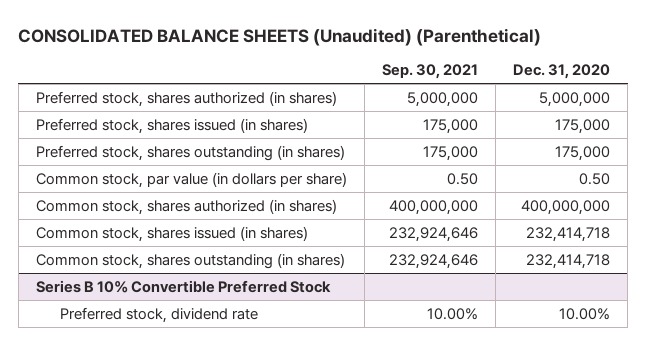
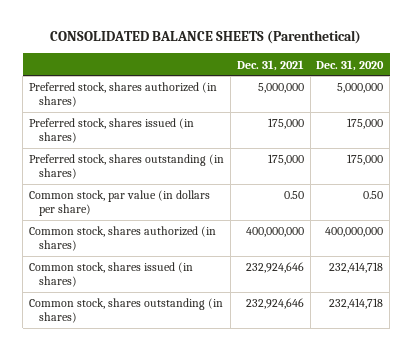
- CONSOLIDATED BALANCE SHEETS (Unaudited) (Parenthetical)
+ CONSOLIDATED BALANCE SHEETS (Parenthetical)
- | Sep. 30, 2021 | Dec. 31, 2020
+ | Dec. 31, 2021 | Dec. 31, 2020
- Series B 10% Convertible Preferred Stock
- Preferred stock, dividend rate | 10.00% | 10.00%

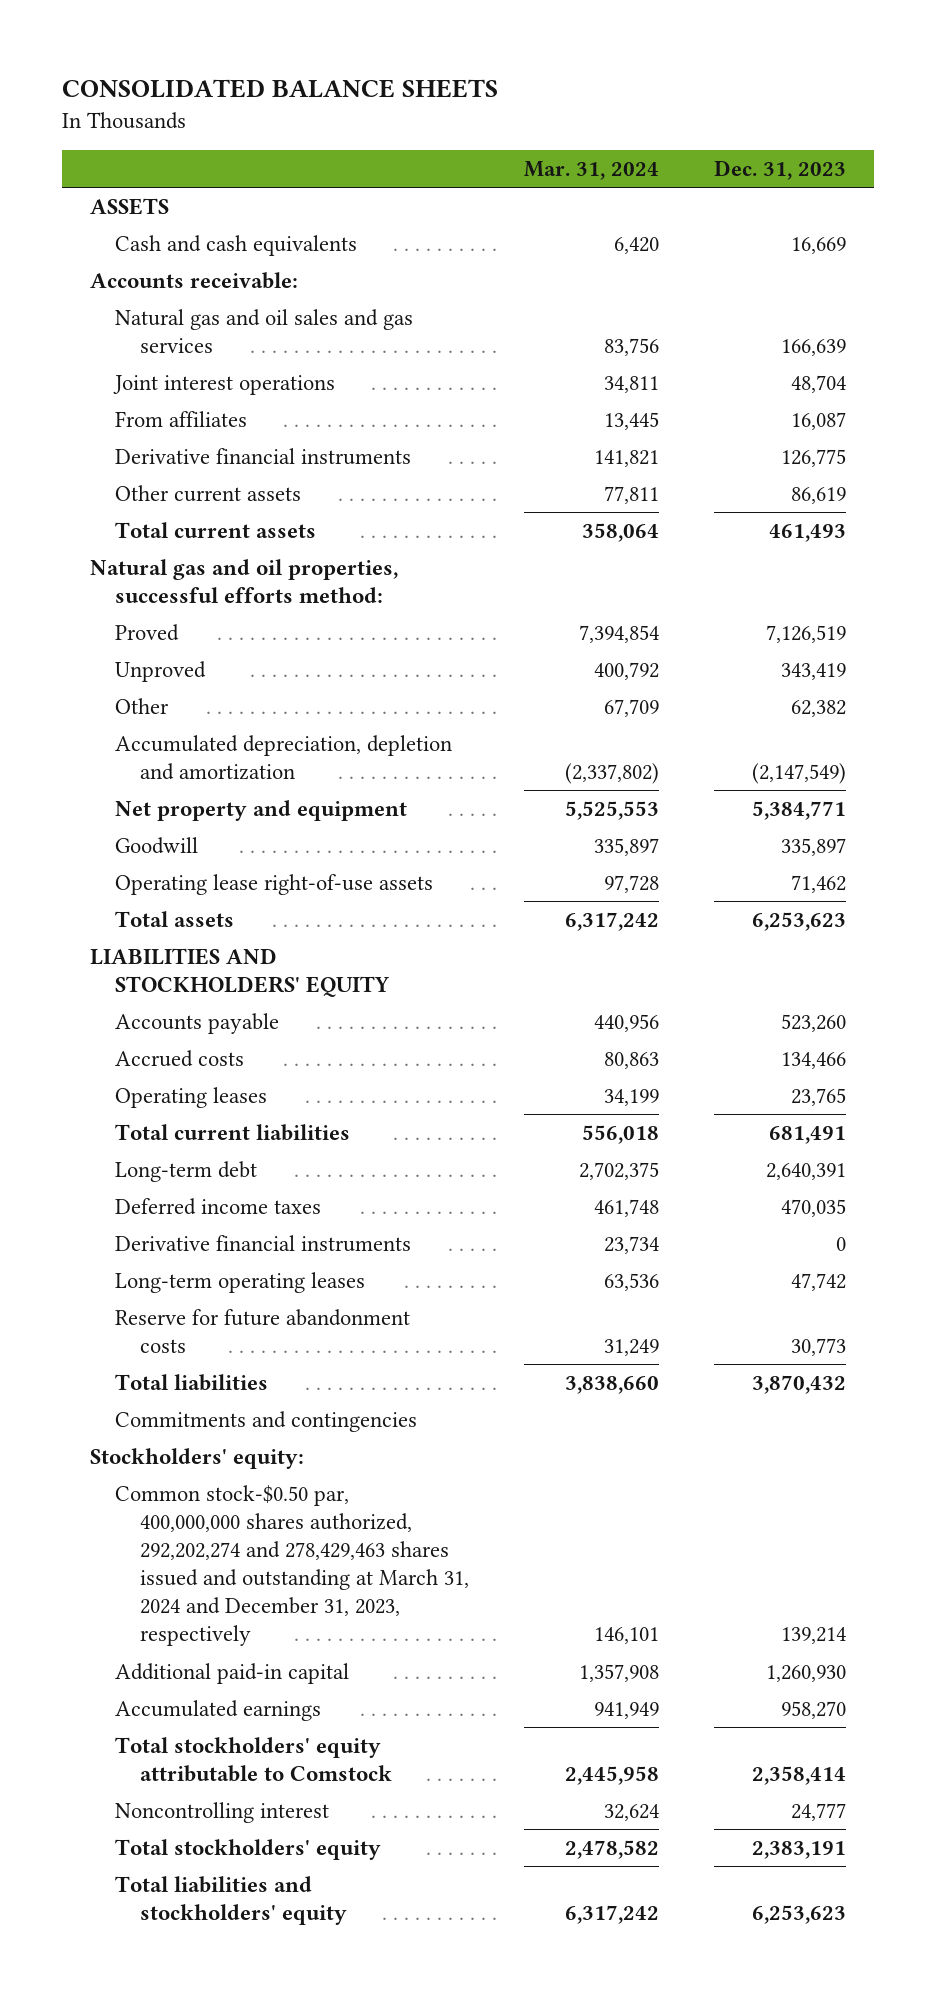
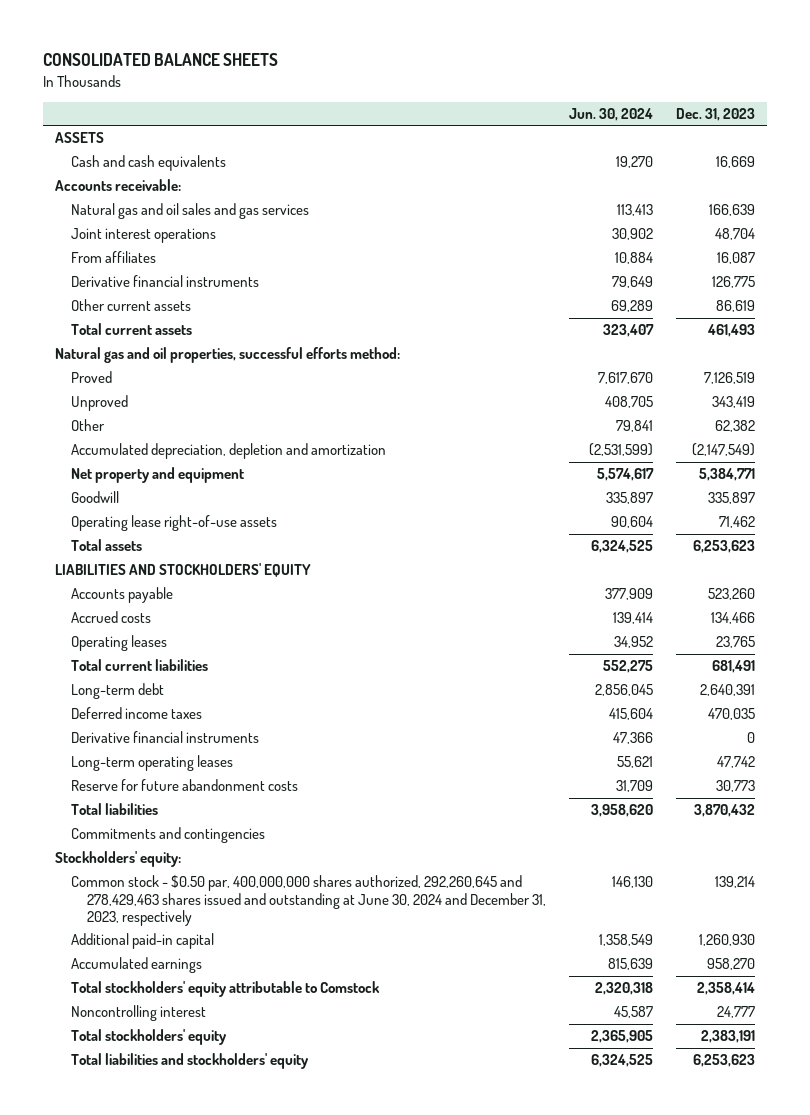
- | Mar. 31, 2024 | Dec. 31, 2023
+ | Jun. 30, 2024 | Dec. 31, 2023
- Common stock-$0.50 par, 400,000,000 shares authorized, 292,202,274 and 278,429,463 shares issued and outstanding at March 31, 2024 and December 31, 2023, respectively | 146,101 | 139,214
+ Common stock - $0.50 par, 400,000,000 shares authorized, 292,260,645 and 278,429,463 shares issued and outstanding at June 30, 2024 and December 31, 2023, respectively | 146,130 | 139,214

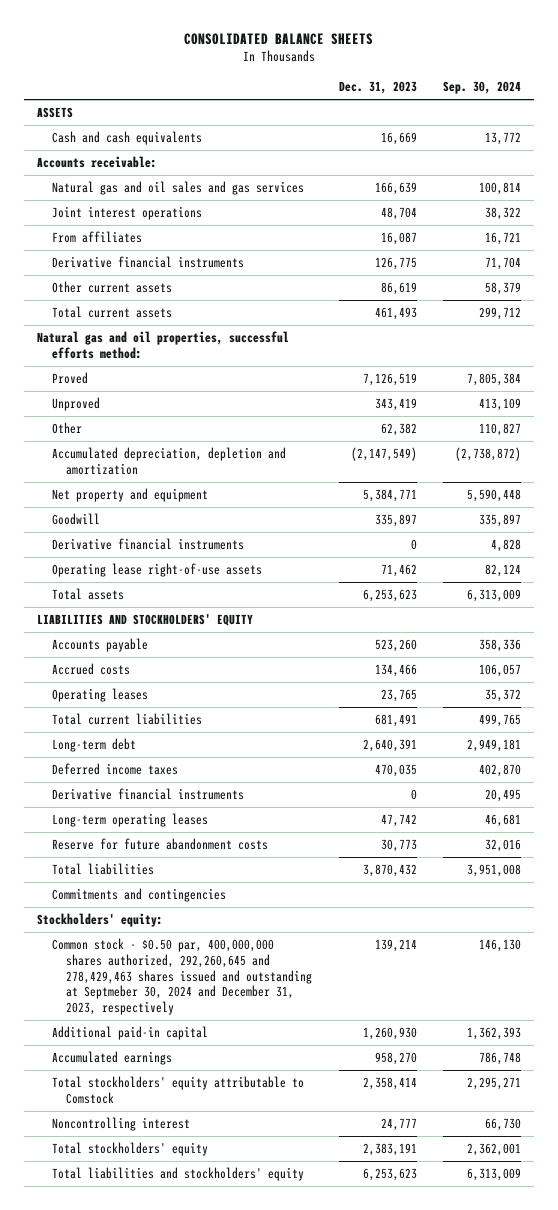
- | Jun. 30, 2024 | Dec. 31, 2023
+ | Dec. 31, 2023 | Sep. 30, 2024
+ Derivative financial instruments | 0 | 4,828
- Common stock - $0.50 par, 400,000,000 shares authorized, 292,260,645 and 278,429,463 shares issued and outstanding at June 30, 2024 and December 31, 2023, respectively | 146,130 | 139,214
+ Common stock - $0.50 par, 400,000,000 shares authorized, 292,260,645 and 278,429,463 shares issued and outstanding at Septmeber 30, 2024 and December 31, 2023, respectively | 139,214 | 146,130

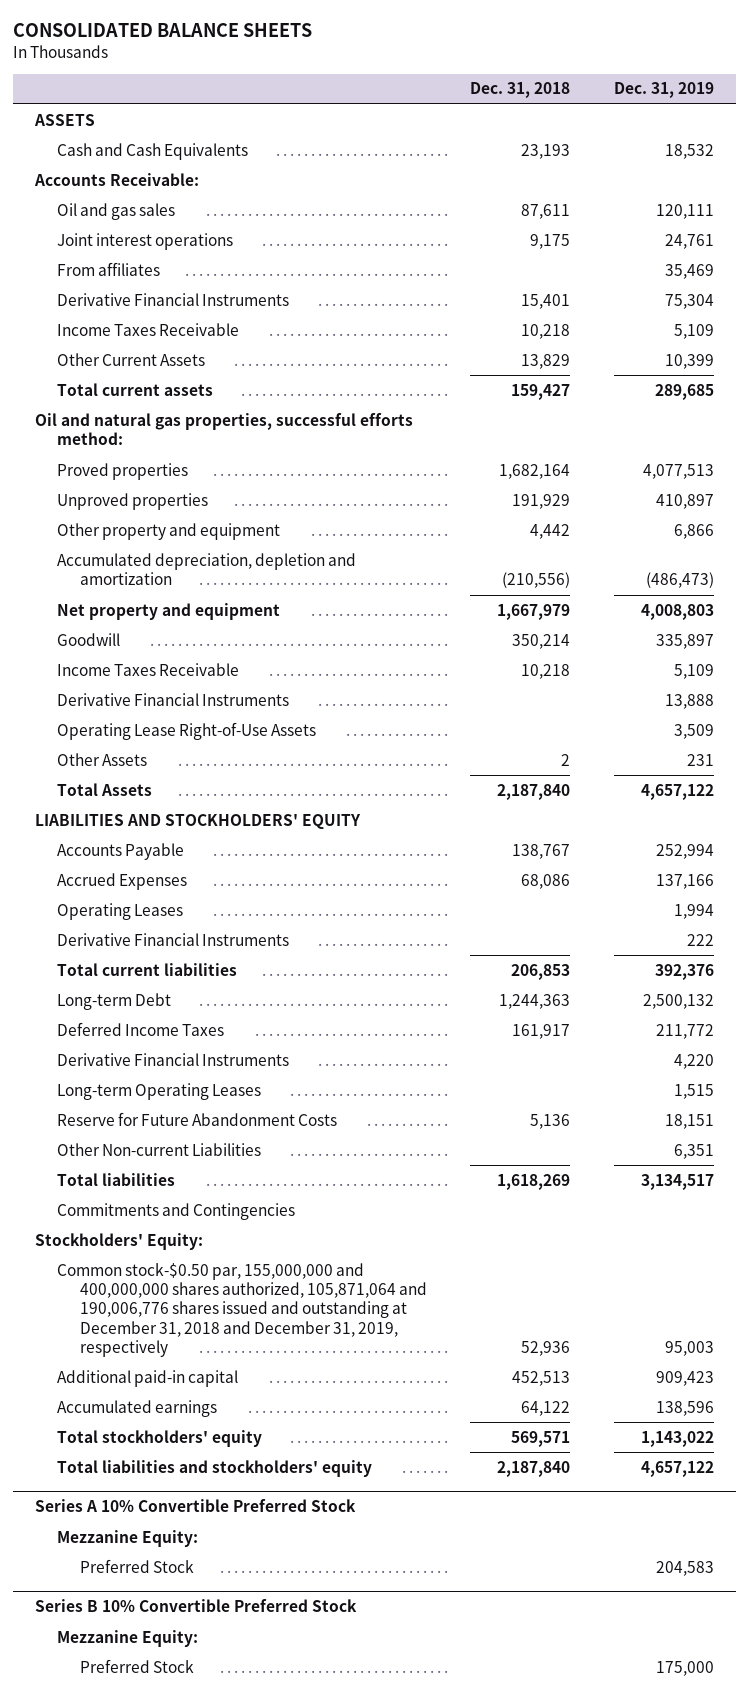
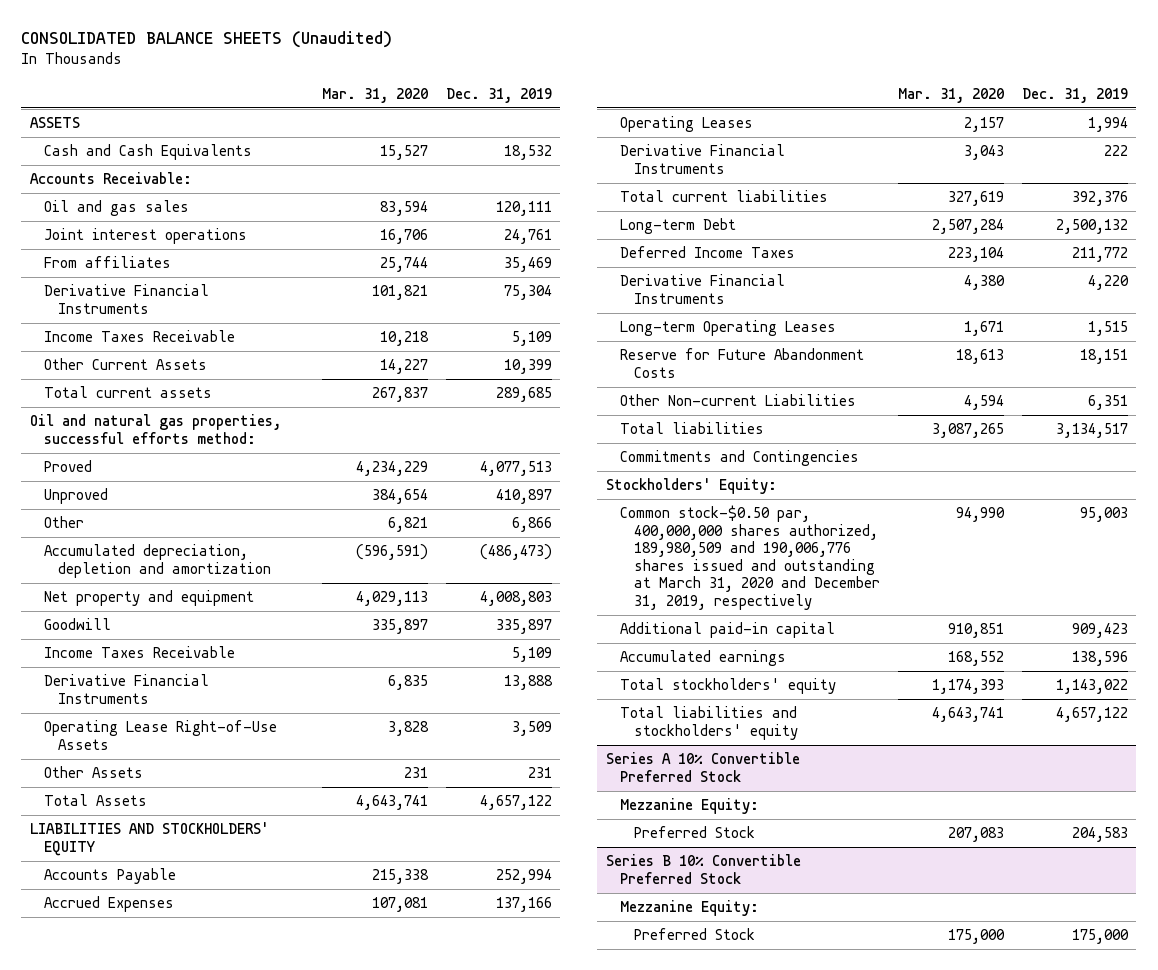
- CONSOLIDATED BALANCE SHEETS
+ CONSOLIDATED BALANCE SHEETS (Unaudited)
- | Dec. 31, 2018 | Dec. 31, 2019
+ | Mar. 31, 2020 | Dec. 31, 2019
- Proved properties | 1,682,164 | 4,077,513
- Unproved properties | 191,929 | 410,897
- Other property and equipment | 4,442 | 6,866
+ Proved | 4,234,229 | 4,077,513
+ Unproved | 384,654 | 410,897
+ Other | 6,821 | 6,866
- Common stock-$0.50 par, 155,000,000 and 400,000,000 shares authorized, 105,871,064 and 190,006,776 shares issued and outstanding at December 31, 2018 and December 31, 2019, respectively | 52,936 | 95,003
+ Common stock-$0.50 par, 400,000,000 shares authorized, 189,980,509 and 190,006,776 shares issued and outstanding at March 31, 2020 and December 31, 2019, respectively | 94,990 | 95,003

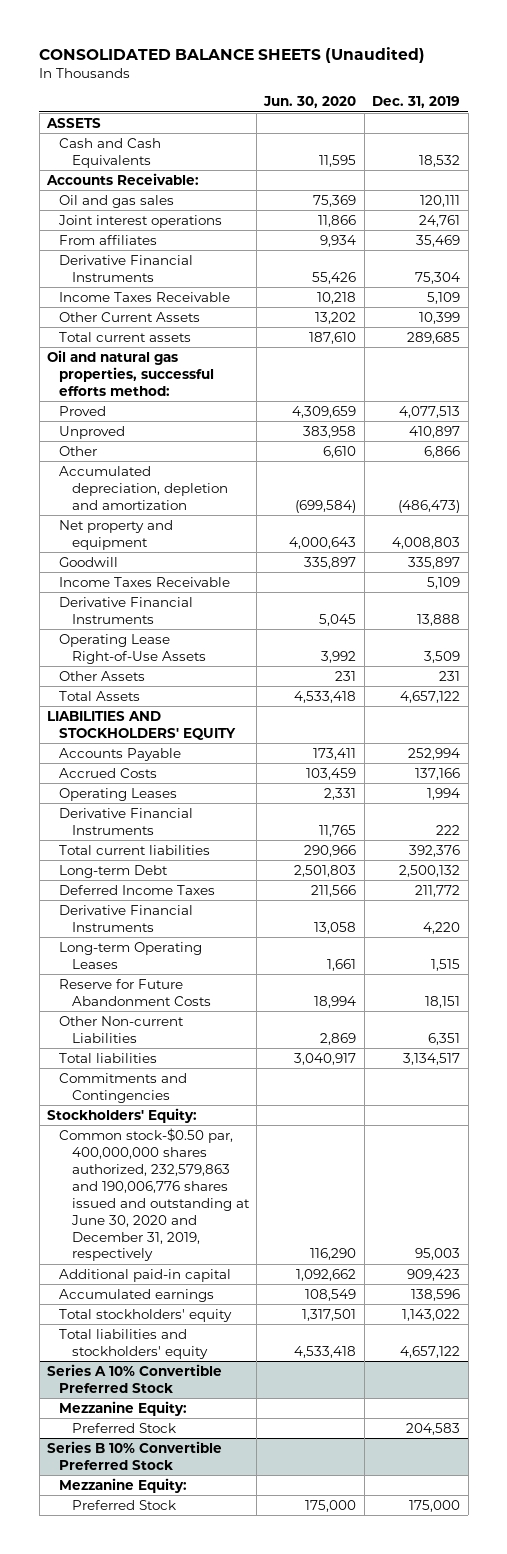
- | Mar. 31, 2020 | Dec. 31, 2019
+ | Jun. 30, 2020 | Dec. 31, 2019
- Accrued Expenses | 107,081 | 137,166
+ Accrued Costs | 103,459 | 137,166
- Common stock-$0.50 par, 400,000,000 shares authorized, 189,980,509 and 190,006,776 shares issued and outstanding at March 31, 2020 and December 31, 2019, respectively | 94,990 | 95,003
+ Common stock-$0.50 par, 400,000,000 shares authorized, 232,579,863 and 190,006,776 shares issued and outstanding at June 30, 2020 and December 31, 2019, respectively | 116,290 | 95,003

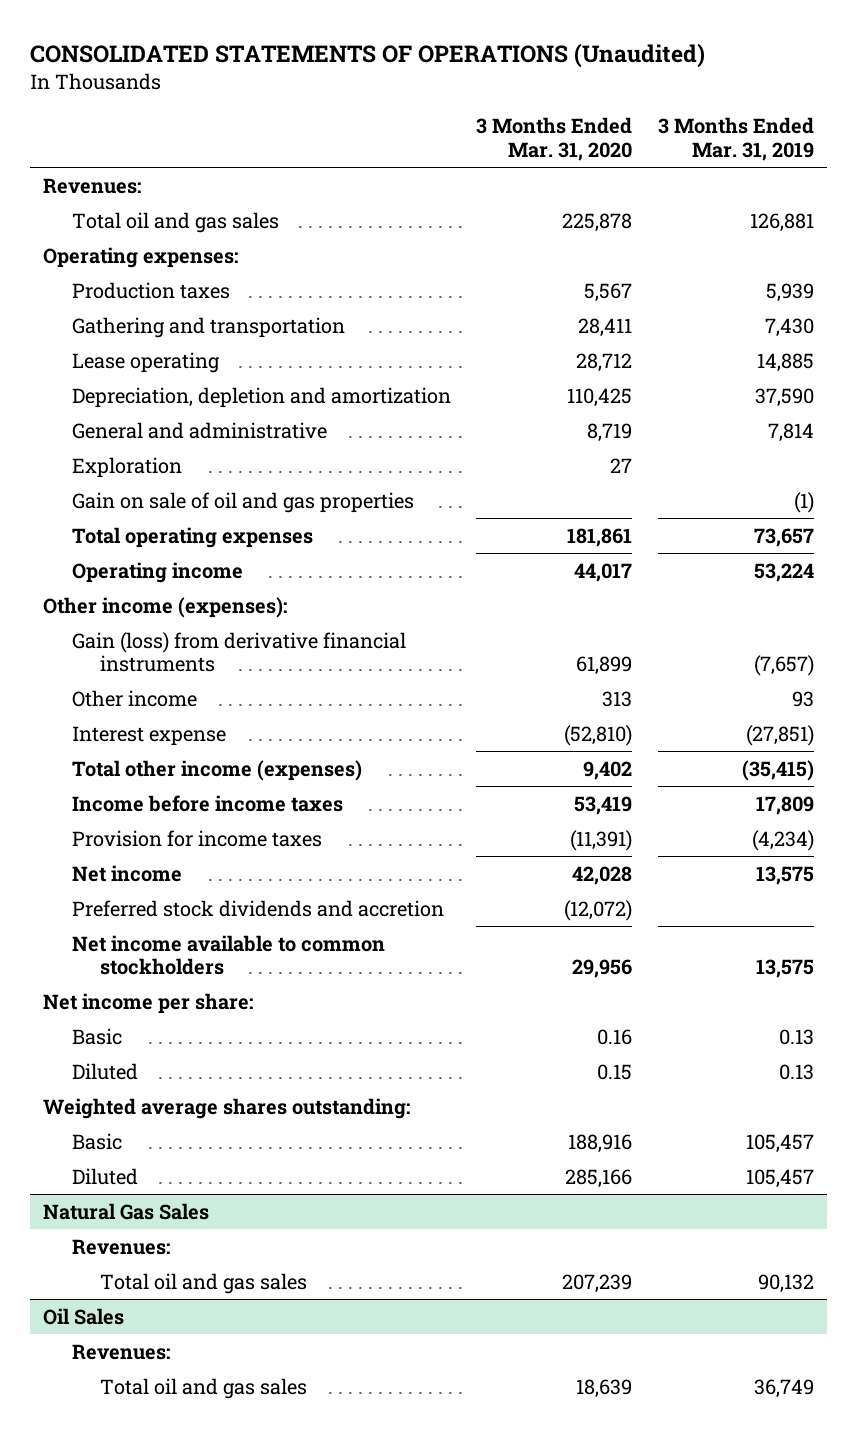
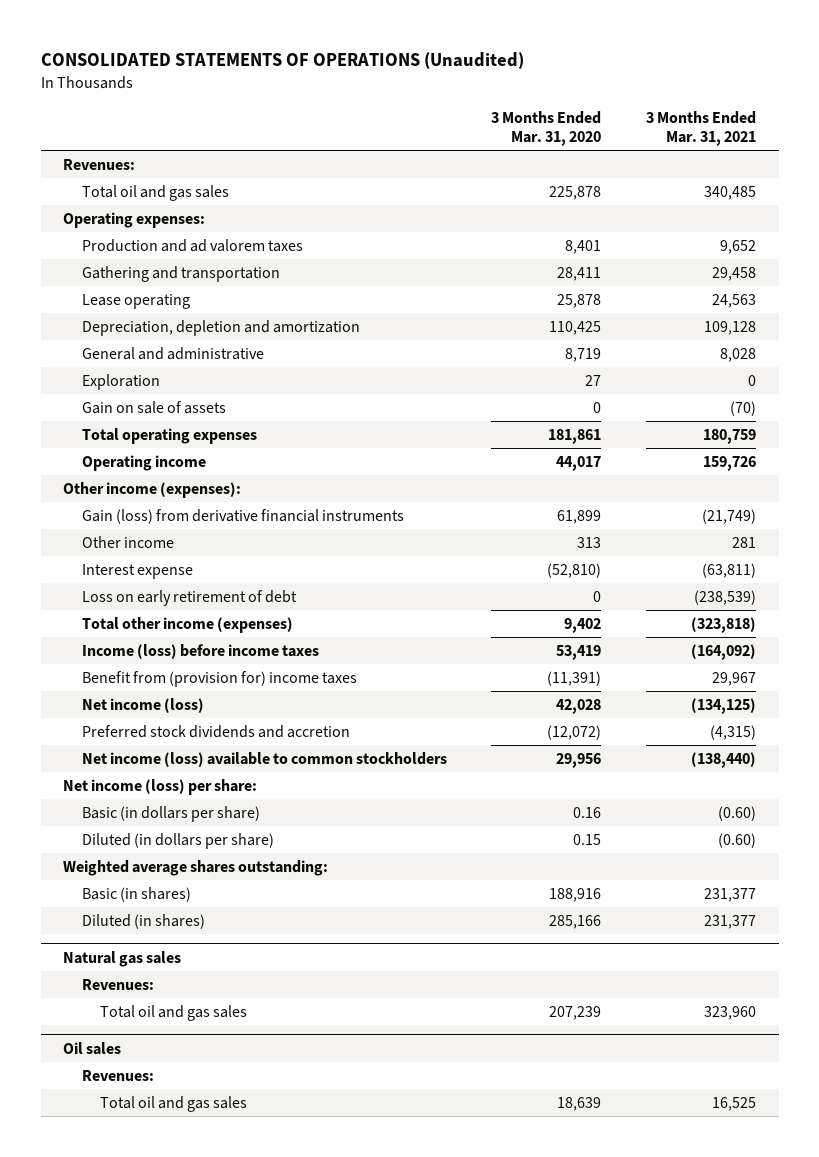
- | 3 Months Ended Mar. 31, 2020 | 3 Months Ended Mar. 31, 2019
+ | 3 Months Ended Mar. 31, 2020 | 3 Months Ended Mar. 31, 2021
- Production taxes | 5,567 | 5,939
+ Production and ad valorem taxes | 8,401 | 9,652
- Lease operating | 28,712 | 14,885
+ Lease operating | 25,878 | 24,563
- Gain on sale of oil and gas properties | | (1)
+ Gain on sale of assets | 0 | (70)
+ Loss on early retirement of debt | 0 | (238,539)
- Income before income taxes | 53,419 | 17,809
- Provision for income taxes | (11,391) | (4,234)
- Net income | 42,028 | 13,575
+ Income (loss) before income taxes | 53,419 | (164,092)
+ Benefit from (provision for) income taxes | (11,391) | 29,967
+ Net income (loss) | 42,028 | (134,125)
- Net income available to common stockholders | 29,956 | 13,575
- Net income per share:
- Basic | 0.16 | 0.13
- Diluted | 0.15 | 0.13
+ Net income (loss) available to common stockholders | 29,956 | (138,440)
+ Net income (loss) per share:
+ Basic (in dollars per share) | 0.16 | (0.60)
+ Diluted (in dollars per share) | 0.15 | (0.60)
- Basic | 188,916 | 105,457
- Diluted | 285,166 | 105,457
- Natural Gas Sales
+ Basic (in shares) | 188,916 | 231,377
+ Diluted (in shares) | 285,166 | 231,377
+ Natural gas sales
- Oil Sales
+ Oil sales

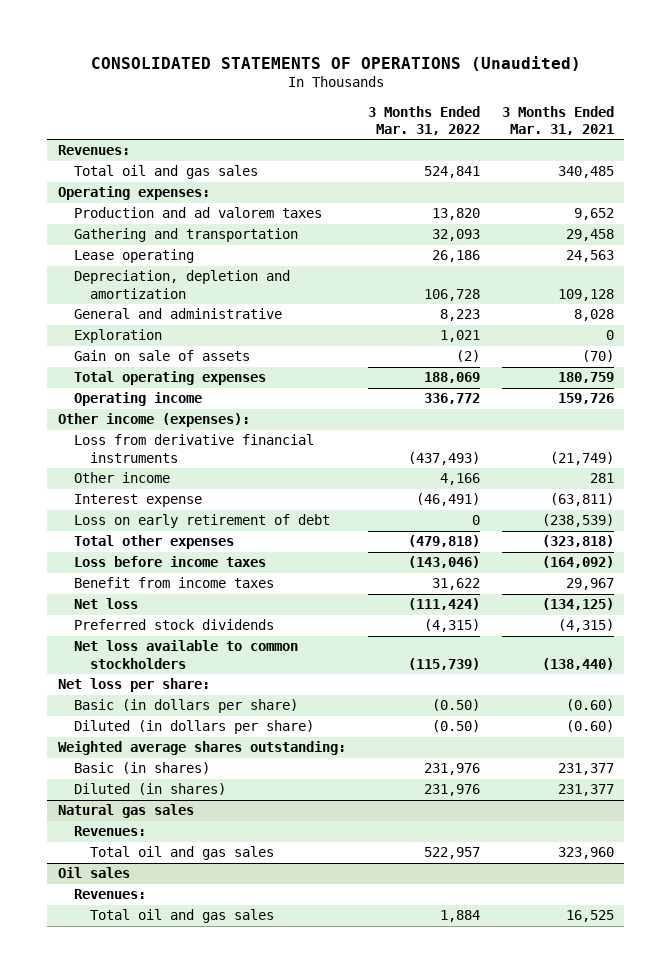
- | 3 Months Ended Mar. 31, 2020 | 3 Months Ended Mar. 31, 2021
+ | 3 Months Ended Mar. 31, 2022 | 3 Months Ended Mar. 31, 2021
- Gain (loss) from derivative financial instruments | 61,899 | (21,749)
+ Loss from derivative financial instruments | (437,493) | (21,749)
- Total other income (expenses) | 9,402 | (323,818)
- Income (loss) before income taxes | 53,419 | (164,092)
- Benefit from (provision for) income taxes | (11,391) | 29,967
- Net income (loss) | 42,028 | (134,125)
- Preferred stock dividends and accretion | (12,072) | (4,315)
- Net income (loss) available to common stockholders | 29,956 | (138,440)
- Net income (loss) per share:
+ Total other expenses | (479,818) | (323,818)
+ Loss before income taxes | (143,046) | (164,092)
+ Benefit from income taxes | 31,622 | 29,967
+ Net loss | (111,424) | (134,125)
+ Preferred stock dividends | (4,315) | (4,315)
+ Net loss available to common stockholders | (115,739) | (138,440)
+ Net loss per share:

